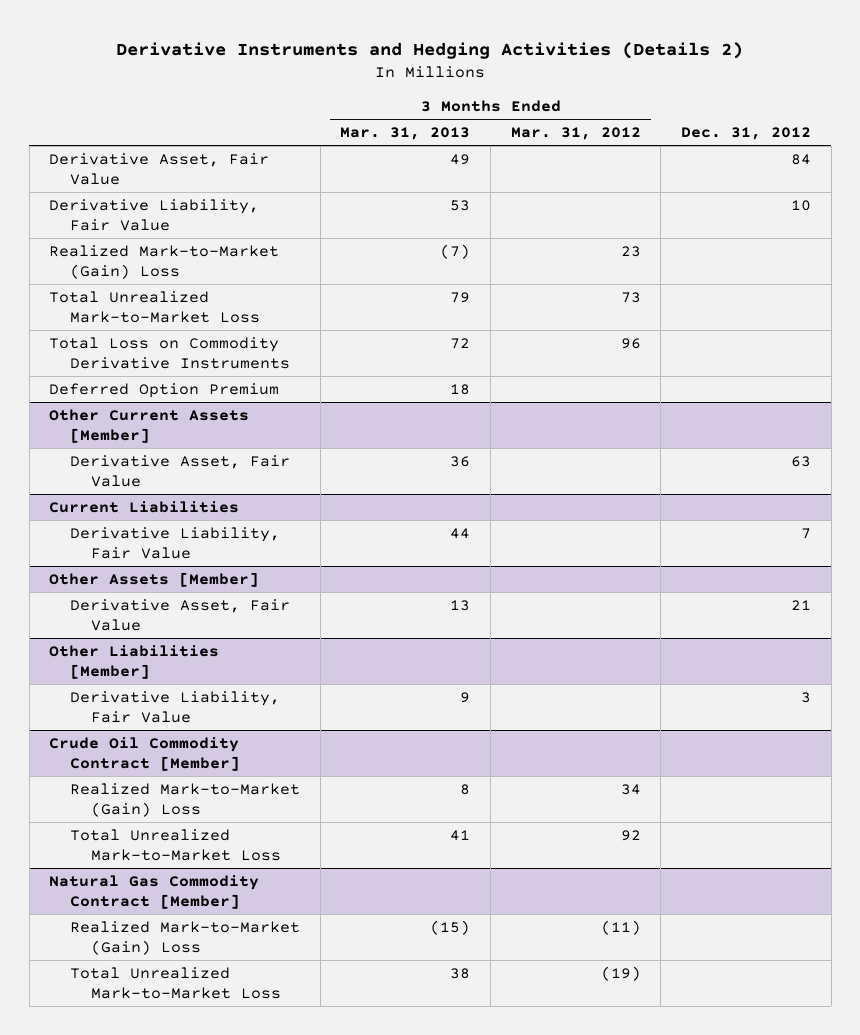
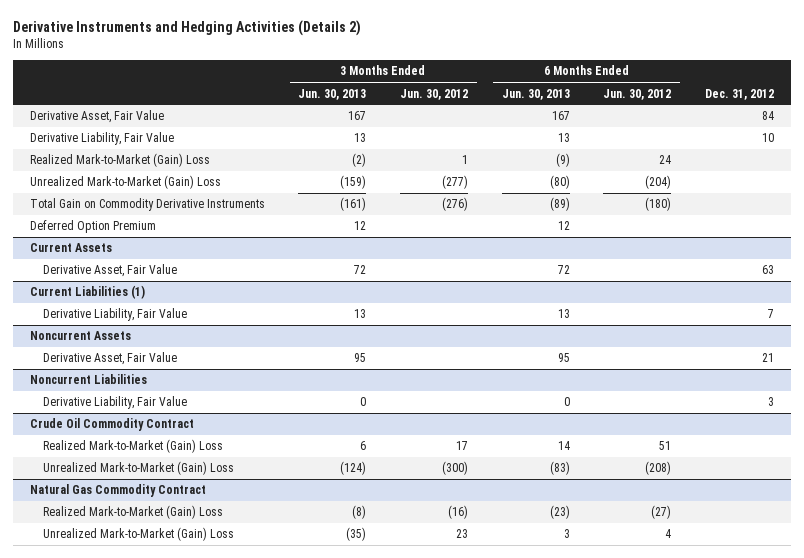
- | 3 Months Ended Mar. 31, 2013 | 3 Months Ended Mar. 31, 2012 | Dec. 31, 2012
+ | 3 Months Ended Jun. 30, 2013 | 3 Months Ended Jun. 30, 2012 | 6 Months Ended Jun. 30, 2013 | 6 Months Ended Jun. 30, 2012 | Dec. 31, 2012
- Total Unrealized Mark-to-Market Loss | 79 | 73 |
- Total Loss on Commodity Derivative Instruments | 72 | 96 |
+ Unrealized Mark-to-Market (Gain) Loss | (159) | (277) | (80) | (204) |
+ Total Gain on Commodity Derivative Instruments | (161) | (276) | (89) | (180) |
- Other Current Assets [Member]
+ Current Assets
- Current Liabilities
+ Current Liabilities (1)
- Other Assets [Member]
+ Noncurrent Assets
- Other Liabilities [Member]
+ Noncurrent Liabilities
- Crude Oil Commodity Contract [Member]
+ Crude Oil Commodity Contract
- Total Unrealized Mark-to-Market Loss | 41 | 92 |
- Natural Gas Commodity Contract [Member]
+ Unrealized Mark-to-Market (Gain) Loss | (124) | (300) | (83) | (208) |
+ Natural Gas Commodity Contract
- Total Unrealized Mark-to-Market Loss | 38 | (19) |
+ Unrealized Mark-to-Market (Gain) Loss | (35) | 23 | 3 | 4 |

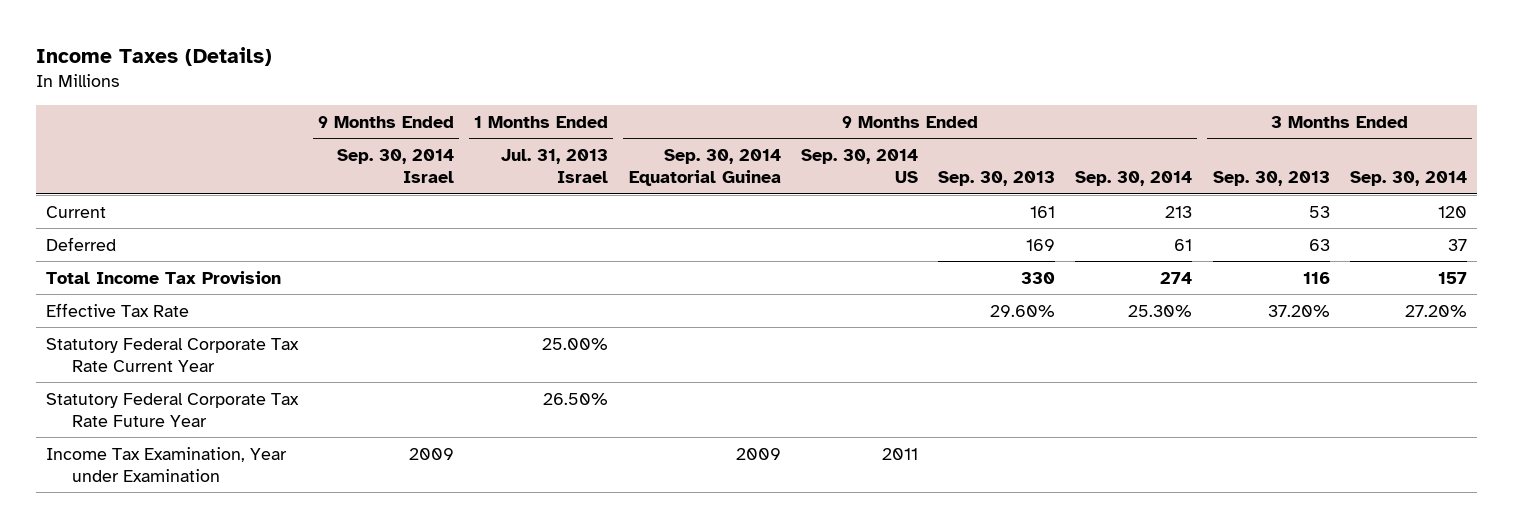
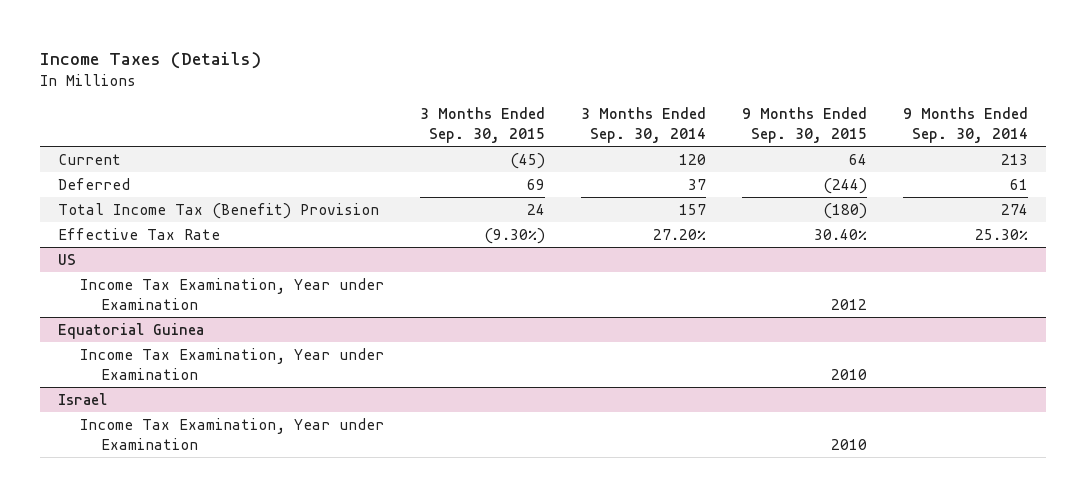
- | 9 Months Ended Sep. 30, 2014 Israel | 1 Months Ended Jul. 31, 2013 Israel | 9 Months Ended Sep. 30, 2014 Equatorial Guinea | 9 Months Ended Sep. 30, 2014 US | 9 Months Ended Sep. 30, 2013 | 9 Months Ended Sep. 30, 2014 | 3 Months Ended Sep. 30, 2013 | 3 Months Ended Sep. 30, 2014
+ | 3 Months Ended Sep. 30, 2015 | 3 Months Ended Sep. 30, 2014 | 9 Months Ended Sep. 30, 2015 | 9 Months Ended Sep. 30, 2014
- Total Income Tax Provision | | | | | 330 | 274 | 116 | 157
+ Total Income Tax (Benefit) Provision | 24 | 157 | (180) | 274
- Statutory Federal Corporate Tax Rate Current Year | | 25.00% | | | | | |
- Statutory Federal Corporate Tax Rate Future Year | | 26.50% | | | | | |
- Income Tax Examination, Year under Examination | 2009 | | 2009 | 2011 | | | |
+ US
+ Income Tax Examination, Year under Examination | | | 2012 |
+ Equatorial Guinea
+ Income Tax Examination, Year under Examination | | | 2010 |
+ Israel
+ Income Tax Examination, Year under Examination | | | 2010 |

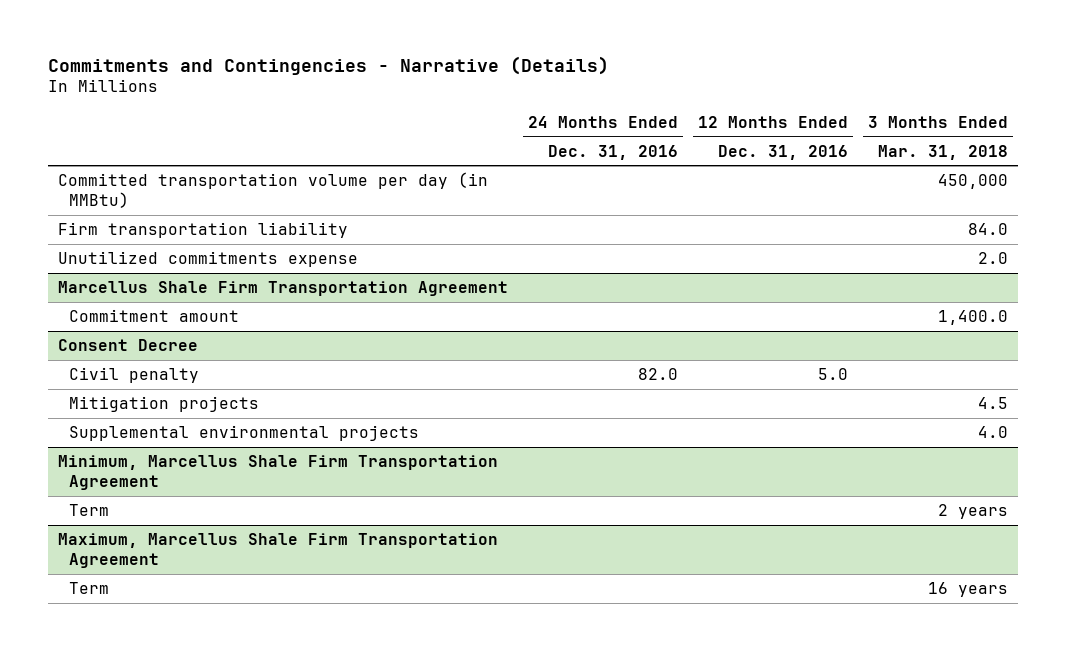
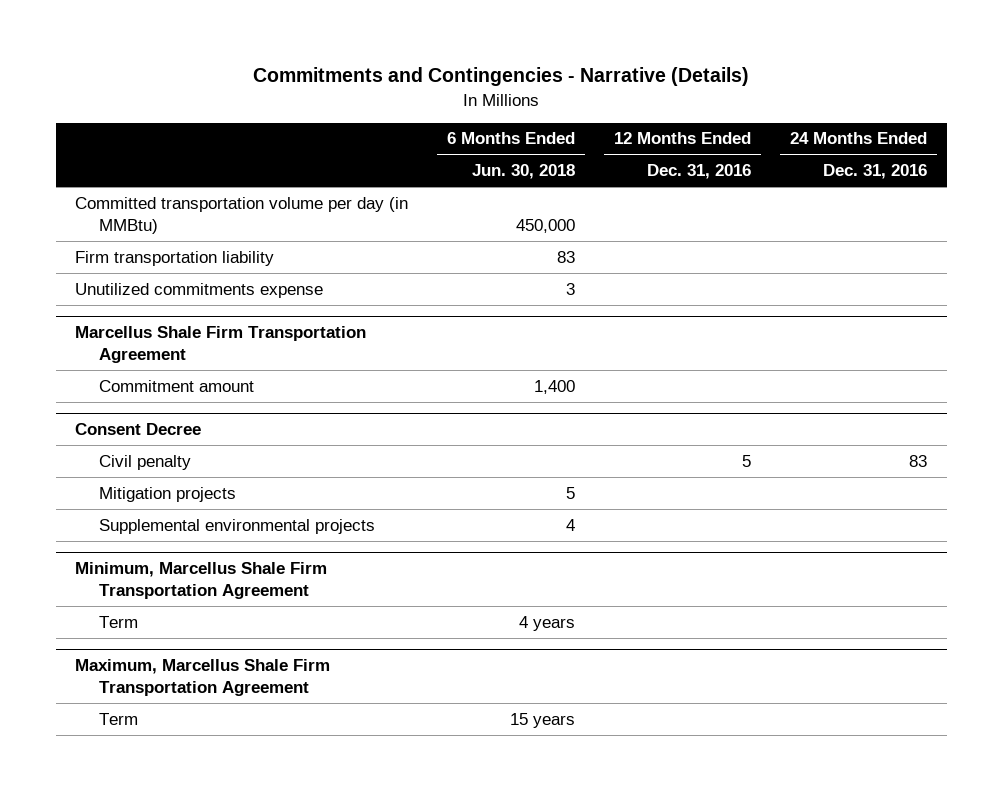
- | 24 Months Ended Dec. 31, 2016 | 12 Months Ended Dec. 31, 2016 | 3 Months Ended Mar. 31, 2018
+ | 6 Months Ended Jun. 30, 2018 | 12 Months Ended Dec. 31, 2016 | 24 Months Ended Dec. 31, 2016
@ Consent Decree
- Civil penalty | 82.0 | 5.0 |
+ Civil penalty | | 5 | 83

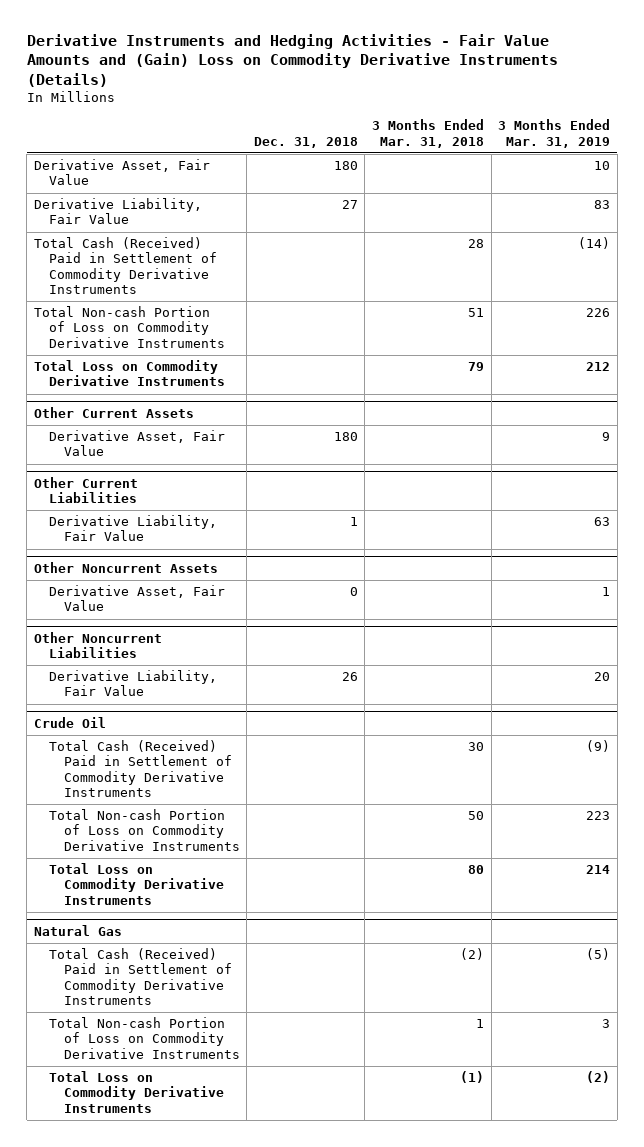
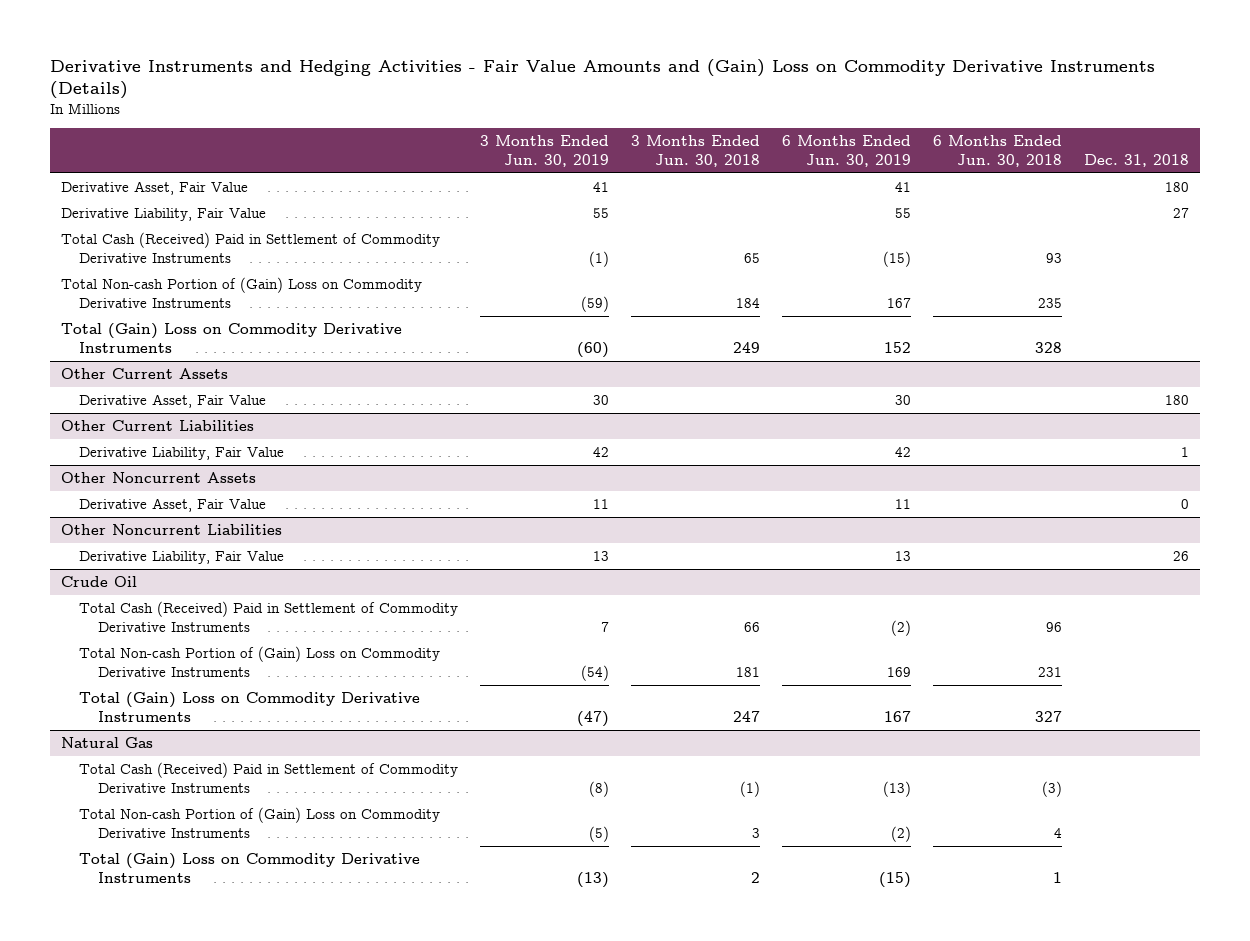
- | Dec. 31, 2018 | 3 Months Ended Mar. 31, 2018 | 3 Months Ended Mar. 31, 2019
+ | 3 Months Ended Jun. 30, 2019 | 3 Months Ended Jun. 30, 2018 | 6 Months Ended Jun. 30, 2019 | 6 Months Ended Jun. 30, 2018 | Dec. 31, 2018
- Total Non-cash Portion of Loss on Commodity Derivative Instruments | | 51 | 226
- Total Loss on Commodity Derivative Instruments | | 79 | 212
+ Total Non-cash Portion of (Gain) Loss on Commodity Derivative Instruments | (59) | 184 | 167 | 235 |
+ Total (Gain) Loss on Commodity Derivative Instruments | (60) | 249 | 152 | 328 |
@ Crude Oil
- Total Non-cash Portion of Loss on Commodity Derivative Instruments | | 50 | 223
- Total Loss on Commodity Derivative Instruments | | 80 | 214
+ Total Non-cash Portion of (Gain) Loss on Commodity Derivative Instruments | (54) | 181 | 169 | 231 |
+ Total (Gain) Loss on Commodity Derivative Instruments | (47) | 247 | 167 | 327 |
@ Natural Gas
- Total Non-cash Portion of Loss on Commodity Derivative Instruments | | 1 | 3
- Total Loss on Commodity Derivative Instruments | | (1) | (2)
+ Total Non-cash Portion of (Gain) Loss on Commodity Derivative Instruments | (5) | 3 | (2) | 4 |
+ Total (Gain) Loss on Commodity Derivative Instruments | (13) | 2 | (15) | 1 |

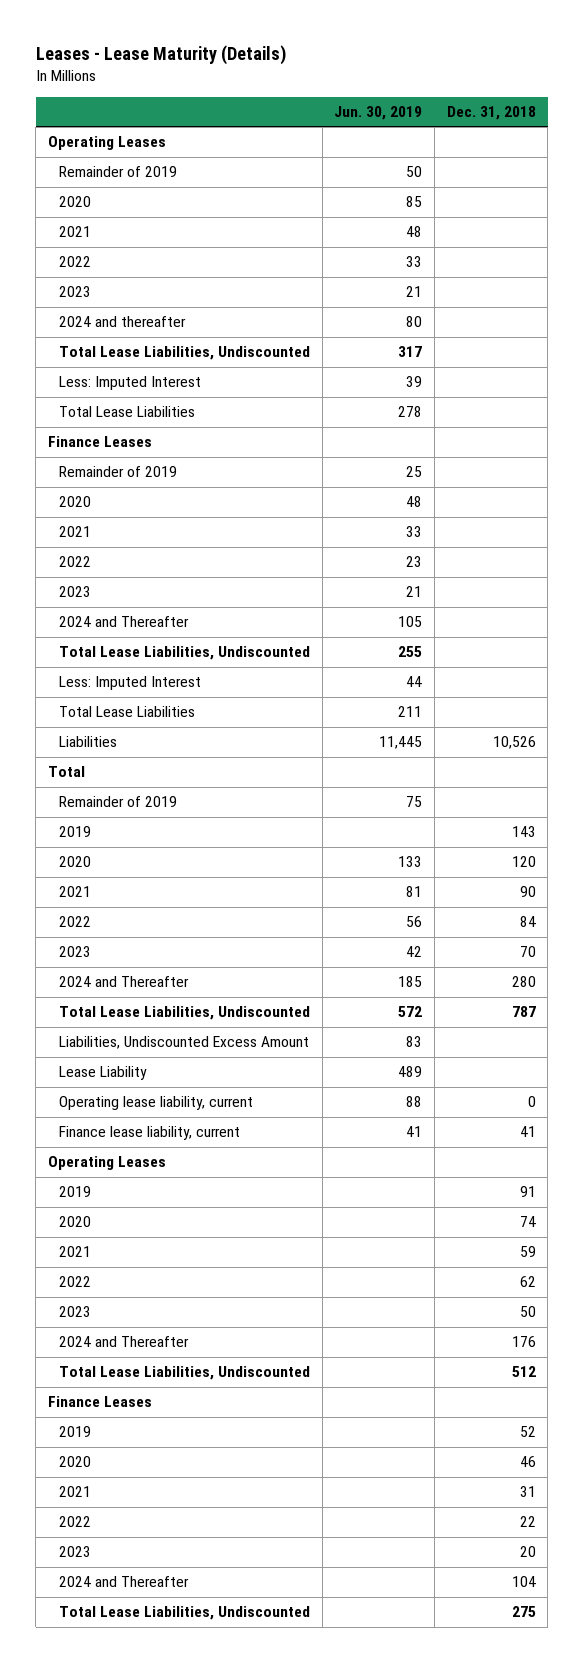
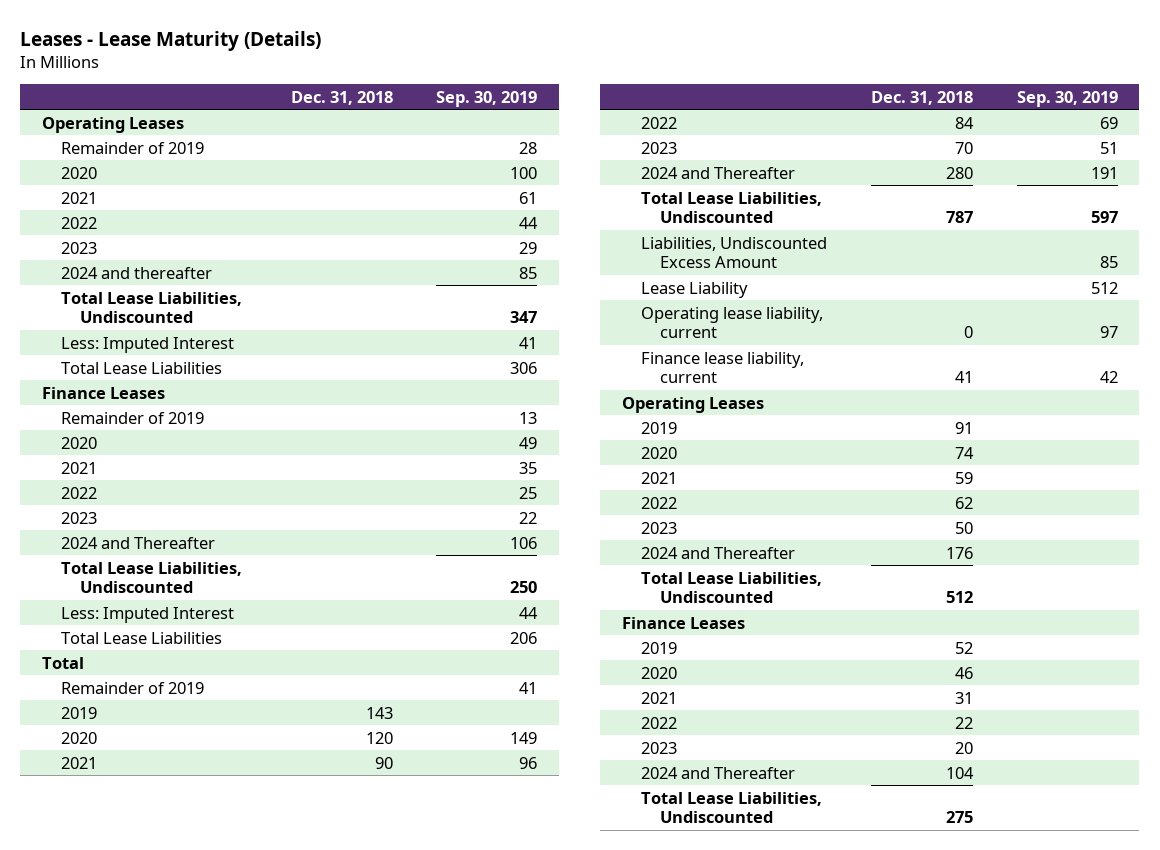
- | Jun. 30, 2019 | Dec. 31, 2018
+ | Dec. 31, 2018 | Sep. 30, 2019
- Liabilities | 11,445 | 10,526

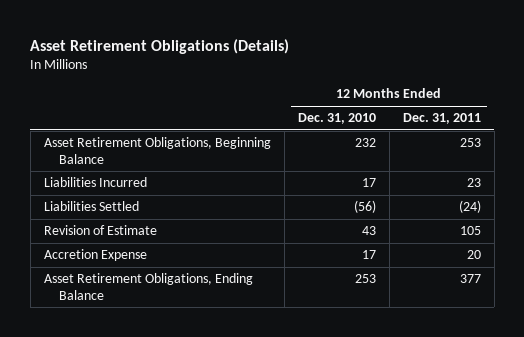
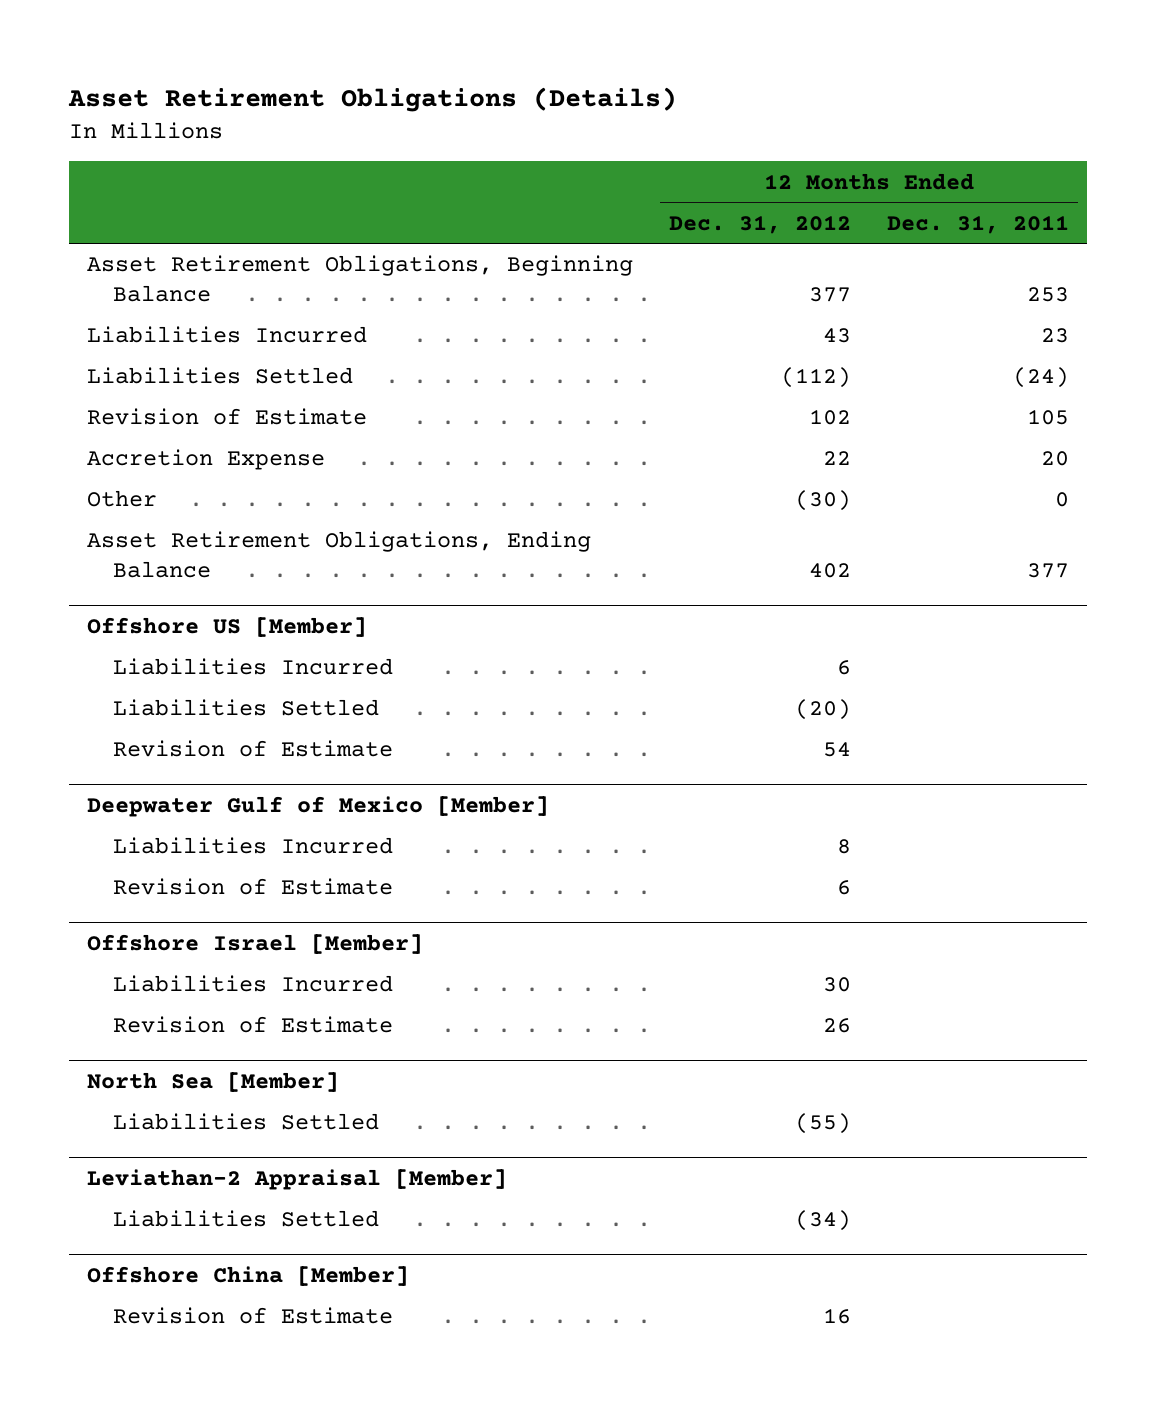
- | 12 Months Ended Dec. 31, 2010 | 12 Months Ended Dec. 31, 2011
+ | 12 Months Ended Dec. 31, 2012 | 12 Months Ended Dec. 31, 2011
+ Other | (30) | 0
+ Offshore US [Member]
+ Liabilities Incurred | 6 |
+ Liabilities Settled | (20) |
+ Revision of Estimate | 54 |
+ Deepwater Gulf of Mexico [Member]
+ Liabilities Incurred | 8 |
+ Revision of Estimate | 6 |
+ Offshore Israel [Member]
+ Liabilities Incurred | 30 |
+ Revision of Estimate | 26 |
+ North Sea [Member]
+ Liabilities Settled | (55) |
+ Leviathan-2 Appraisal [Member]
+ Liabilities Settled | (34) |
+ Offshore China [Member]
+ Revision of Estimate | 16 |

